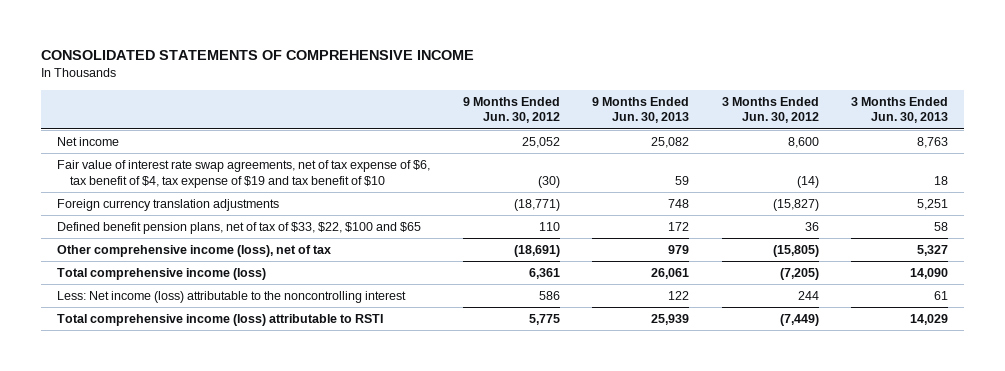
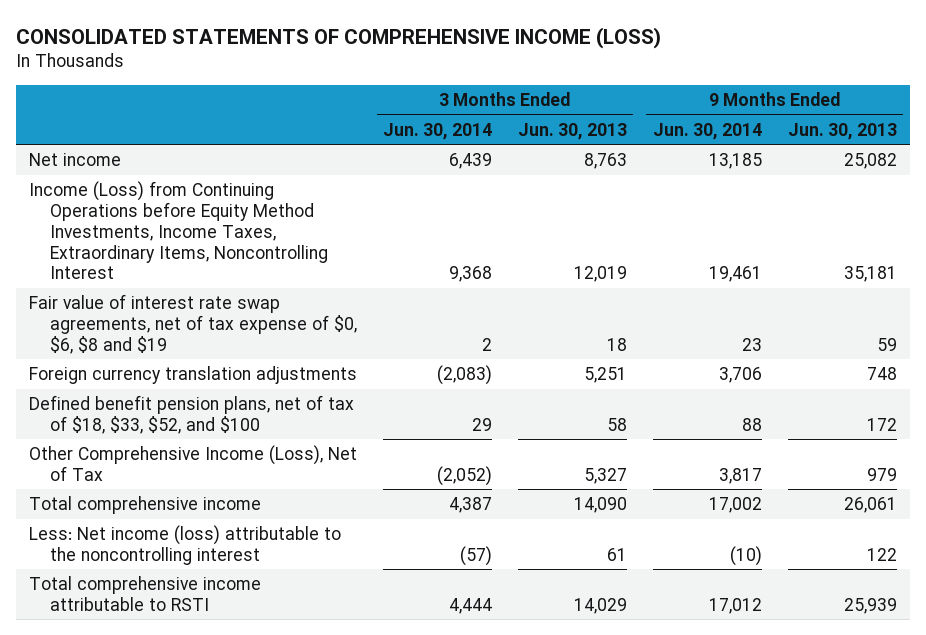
- CONSOLIDATED STATEMENTS OF COMPREHENSIVE INCOME
+ CONSOLIDATED STATEMENTS OF COMPREHENSIVE INCOME (LOSS)
- | 9 Months Ended Jun. 30, 2012 | 9 Months Ended Jun. 30, 2013 | 3 Months Ended Jun. 30, 2012 | 3 Months Ended Jun. 30, 2013
+ | 3 Months Ended Jun. 30, 2014 | 3 Months Ended Jun. 30, 2013 | 9 Months Ended Jun. 30, 2014 | 9 Months Ended Jun. 30, 2013
- Fair value of interest rate swap agreements, net of tax expense of $6, tax benefit of $4, tax expense of $19 and tax benefit of $10 | (30) | 59 | (14) | 18
+ Income (Loss) from Continuing Operations before Equity Method Investments, Income Taxes, Extraordinary Items, Noncontrolling Interest | 9,368 | 12,019 | 19,461 | 35,181
+ Fair value of interest rate swap agreements, net of tax expense of $0, $6, $8 and $19 | 2 | 18 | 23 | 59
- Defined benefit pension plans, net of tax of $33, $22, $100 and $65 | 110 | 172 | 36 | 58
- Other comprehensive income (loss), net of tax | (18,691) | 979 | (15,805) | 5,327
- Total comprehensive income (loss) | 6,361 | 26,061 | (7,205) | 14,090
+ Defined benefit pension plans, net of tax of $18, $33, $52, and $100 | 29 | 58 | 88 | 172
+ Other Comprehensive Income (Loss), Net of Tax | (2,052) | 5,327 | 3,817 | 979
+ Total comprehensive income | 4,387 | 14,090 | 17,002 | 26,061
- Total comprehensive income (loss) attributable to RSTI | 5,775 | 25,939 | (7,449) | 14,029
+ Total comprehensive income attributable to RSTI | 4,444 | 14,029 | 17,012 | 25,939

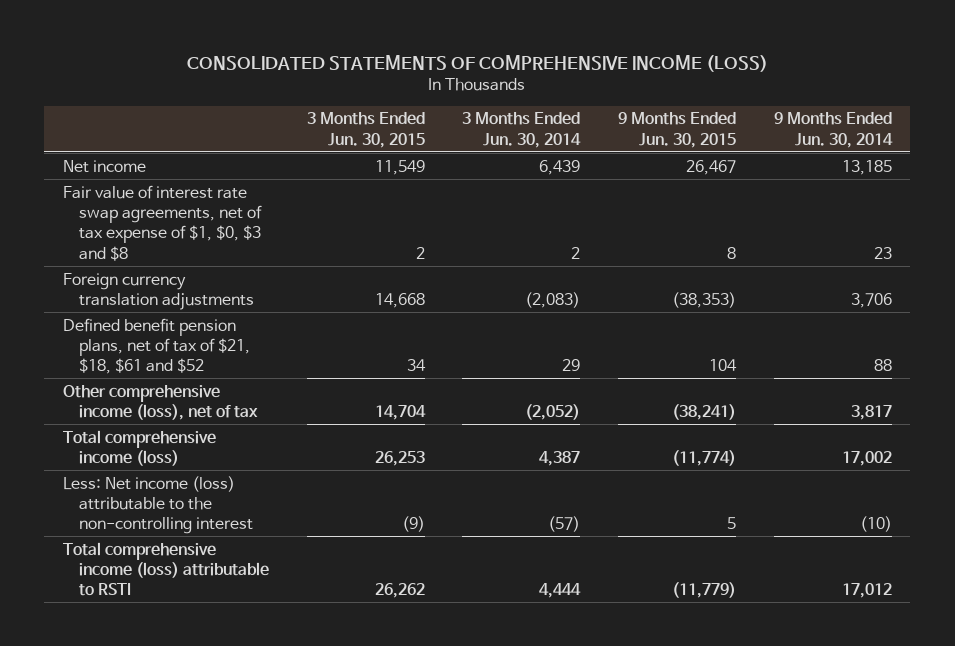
- | 3 Months Ended Jun. 30, 2014 | 3 Months Ended Jun. 30, 2013 | 9 Months Ended Jun. 30, 2014 | 9 Months Ended Jun. 30, 2013
+ | 3 Months Ended Jun. 30, 2015 | 3 Months Ended Jun. 30, 2014 | 9 Months Ended Jun. 30, 2015 | 9 Months Ended Jun. 30, 2014
- Income (Loss) from Continuing Operations before Equity Method Investments, Income Taxes, Extraordinary Items, Noncontrolling Interest | 9,368 | 12,019 | 19,461 | 35,181
- Fair value of interest rate swap agreements, net of tax expense of $0, $6, $8 and $19 | 2 | 18 | 23 | 59
+ Fair value of interest rate swap agreements, net of tax expense of $1, $0, $3 and $8 | 2 | 2 | 8 | 23
- Defined benefit pension plans, net of tax of $18, $33, $52, and $100 | 29 | 58 | 88 | 172
- Other Comprehensive Income (Loss), Net of Tax | (2,052) | 5,327 | 3,817 | 979
- Total comprehensive income | 4,387 | 14,090 | 17,002 | 26,061
- Less: Net income (loss) attributable to the noncontrolling interest | (57) | 61 | (10) | 122
- Total comprehensive income attributable to RSTI | 4,444 | 14,029 | 17,012 | 25,939
+ Defined benefit pension plans, net of tax of $21, $18, $61 and $52 | 34 | 29 | 104 | 88
+ Other comprehensive income (loss), net of tax | 14,704 | (2,052) | (38,241) | 3,817
+ Total comprehensive income (loss) | 26,253 | 4,387 | (11,774) | 17,002
+ Less: Net income (loss) attributable to the non-controlling interest | (9) | (57) | 5 | (10)
+ Total comprehensive income (loss) attributable to RSTI | 26,262 | 4,444 | (11,779) | 17,012

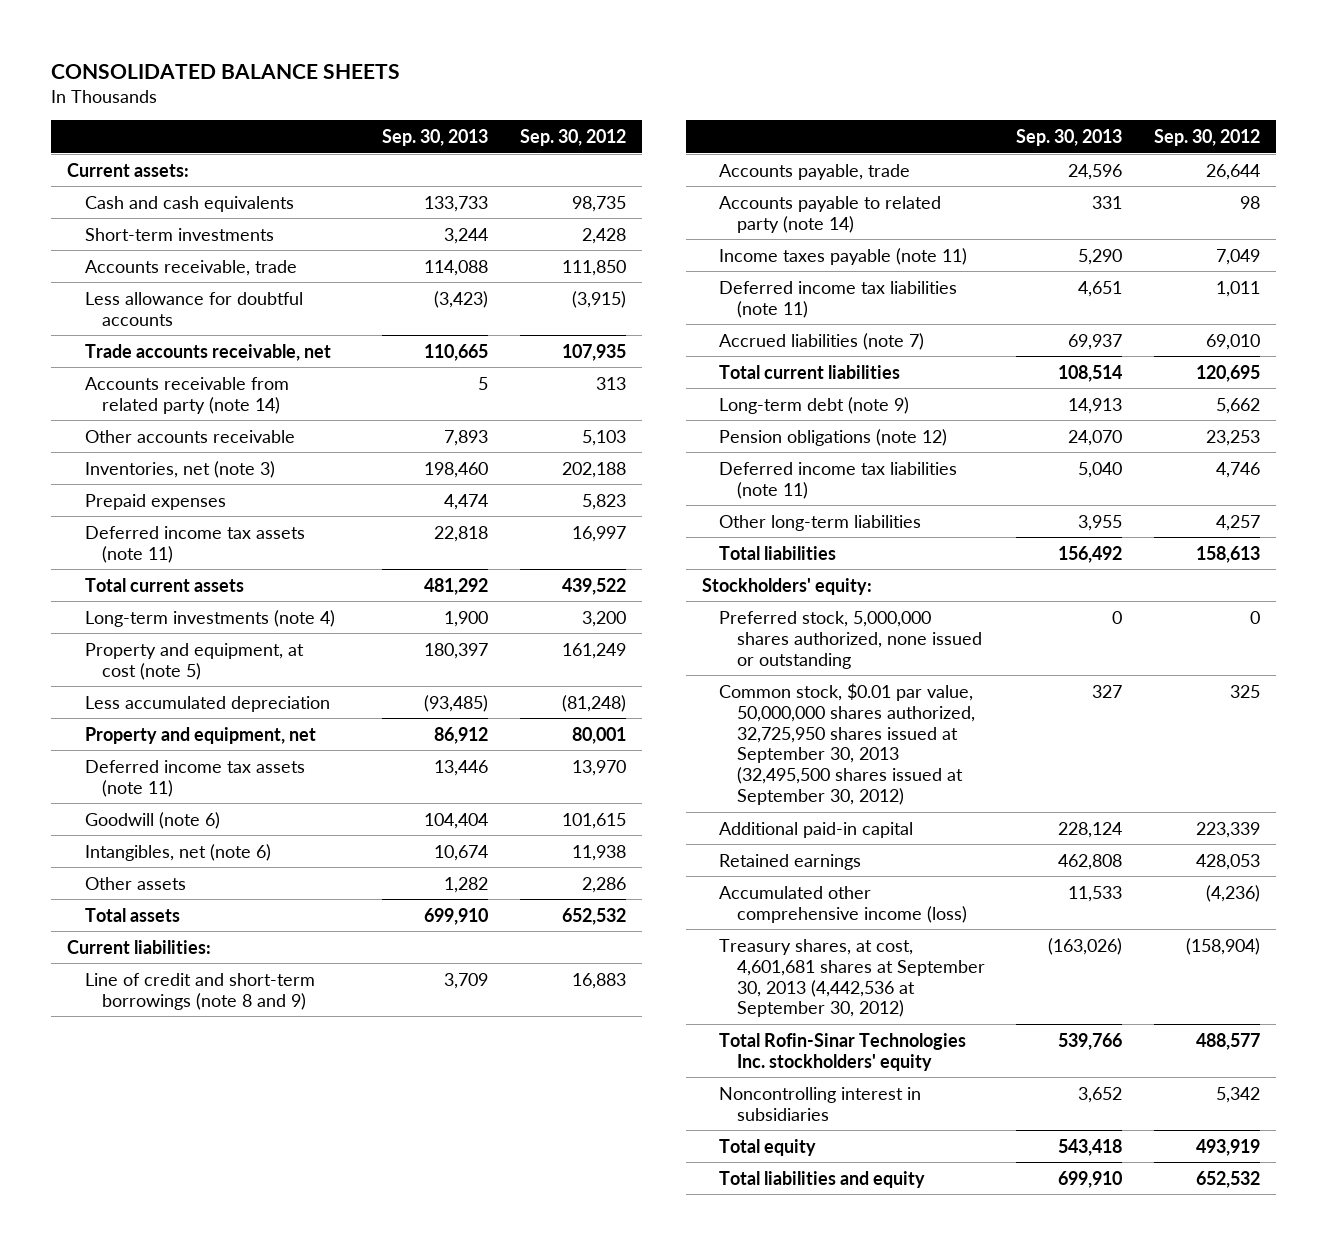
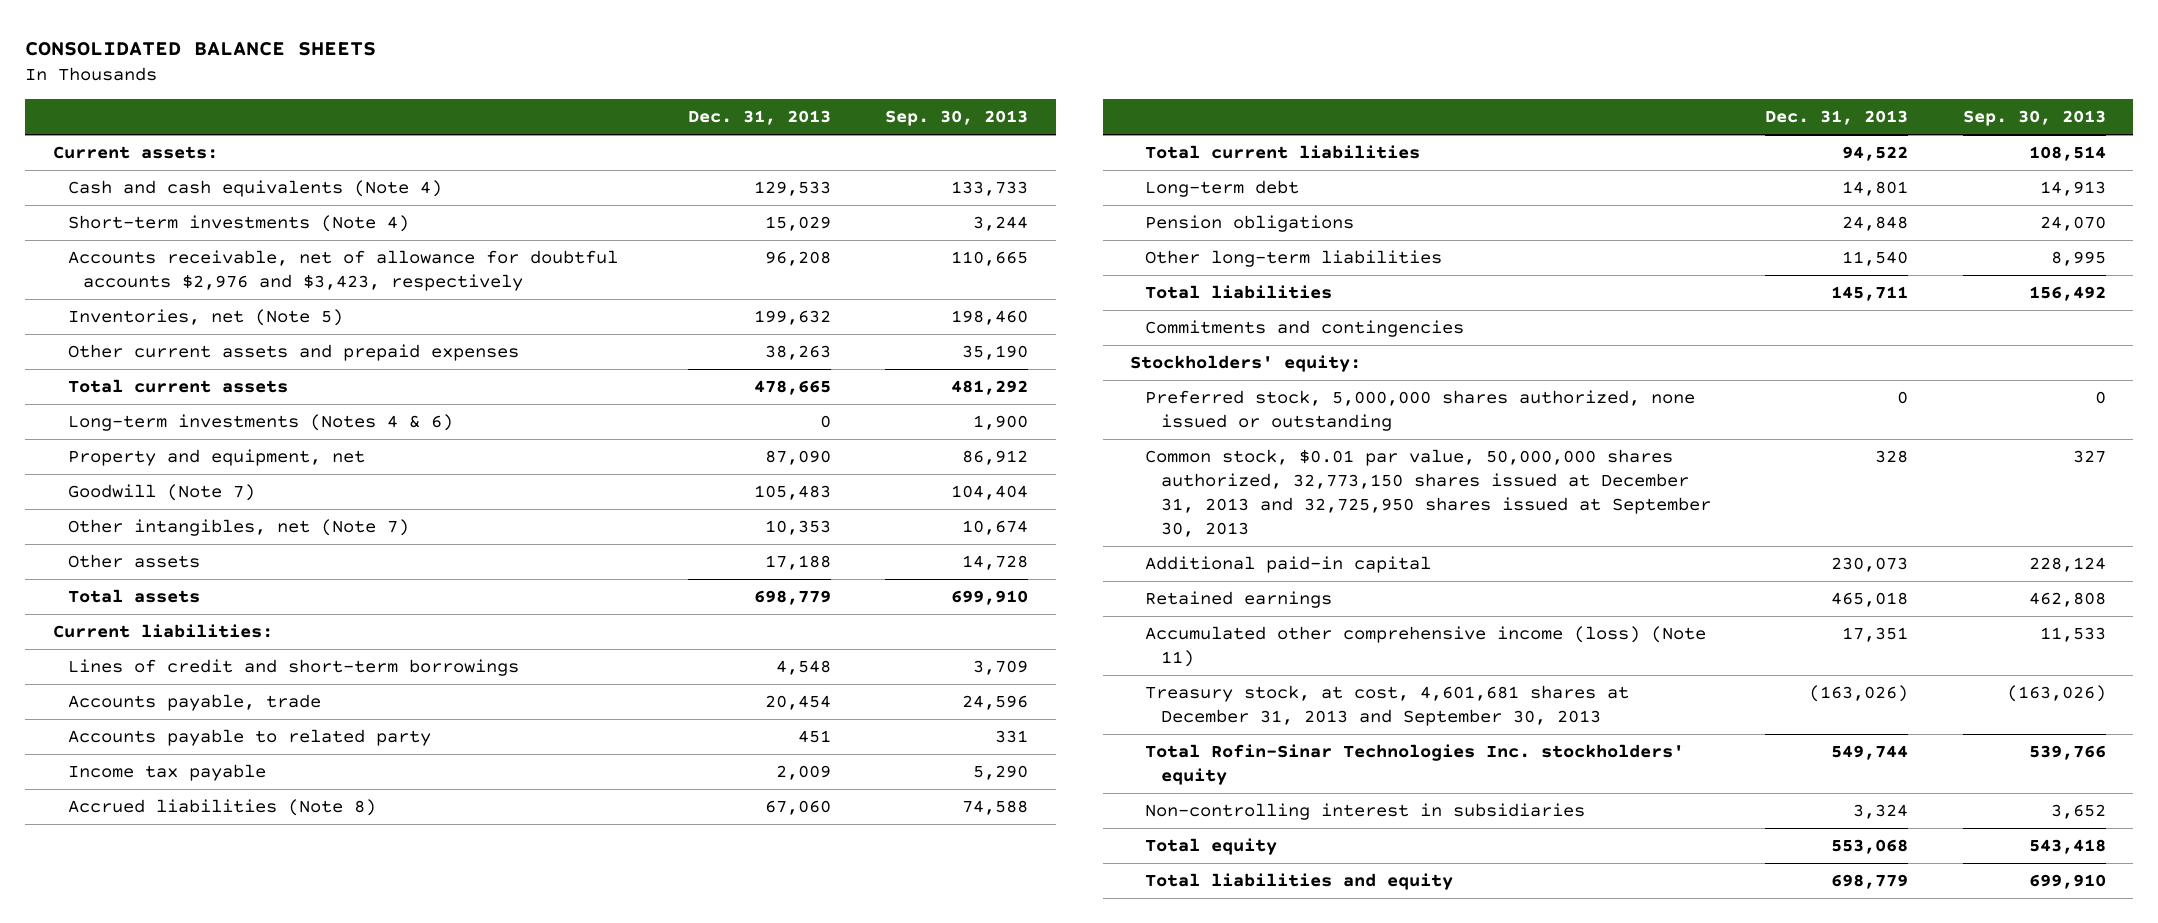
- | Sep. 30, 2013 | Sep. 30, 2012
+ | Dec. 31, 2013 | Sep. 30, 2013
- Cash and cash equivalents | 133,733 | 98,735
- Short-term investments | 3,244 | 2,428
- Accounts receivable, trade | 114,088 | 111,850
- Less allowance for doubtful accounts | (3,423) | (3,915)
- Trade accounts receivable, net | 110,665 | 107,935
- Accounts receivable from related party (note 14) | 5 | 313
- Other accounts receivable | 7,893 | 5,103
- Inventories, net (note 3) | 198,460 | 202,188
- Prepaid expenses | 4,474 | 5,823
- Deferred income tax assets (note 11) | 22,818 | 16,997
+ Cash and cash equivalents (Note 4) | 129,533 | 133,733
+ Short-term investments (Note 4) | 15,029 | 3,244
+ Accounts receivable, net of allowance for doubtful accounts $2,976 and $3,423, respectively | 96,208 | 110,665
+ Inventories, net (Note 5) | 199,632 | 198,460
+ Other current assets and prepaid expenses | 38,263 | 35,190
- Long-term investments (note 4) | 1,900 | 3,200
- Property and equipment, at cost (note 5) | 180,397 | 161,249
- Less accumulated depreciation | (93,485) | (81,248)
+ Long-term investments (Notes 4 & 6) | 0 | 1,900
- Deferred income tax assets (note 11) | 13,446 | 13,970
- Goodwill (note 6) | 104,404 | 101,615
- Intangibles, net (note 6) | 10,674 | 11,938
- Other assets | 1,282 | 2,286
+ Goodwill (Note 7) | 105,483 | 104,404
+ Other intangibles, net (Note 7) | 10,353 | 10,674
+ Other assets | 17,188 | 14,728
- Line of credit and short-term borrowings (note 8 and 9) | 3,709 | 16,883
+ Lines of credit and short-term borrowings | 4,548 | 3,709
- Accounts payable to related party (note 14) | 331 | 98
- Income taxes payable (note 11) | 5,290 | 7,049
- Deferred income tax liabilities (note 11) | 4,651 | 1,011
- Accrued liabilities (note 7) | 69,937 | 69,010
+ Accounts payable to related party | 451 | 331
+ Income tax payable | 2,009 | 5,290
+ Accrued liabilities (Note 8) | 67,060 | 74,588
- Long-term debt (note 9) | 14,913 | 5,662
- Pension obligations (note 12) | 24,070 | 23,253
- Deferred income tax liabilities (note 11) | 5,040 | 4,746
- Other long-term liabilities | 3,955 | 4,257
+ Long-term debt | 14,801 | 14,913
+ Pension obligations | 24,848 | 24,070
+ Other long-term liabilities | 11,540 | 8,995
+ Commitments and contingencies
- Common stock, $0.01 par value, 50,000,000 shares authorized, 32,725,950 shares issued at September 30, 2013 (32,495,500 shares issued at September 30, 2012) | 327 | 325
+ Common stock, $0.01 par value, 50,000,000 shares authorized, 32,773,150 shares issued at December 31, 2013 and 32,725,950 shares issued at September 30, 2013 | 328 | 327
- Accumulated other comprehensive income (loss) | 11,533 | (4,236)
- Treasury shares, at cost, 4,601,681 shares at September 30, 2013 (4,442,536 at September 30, 2012) | (163,026) | (158,904)
+ Accumulated other comprehensive income (loss) (Note 11) | 17,351 | 11,533
+ Treasury stock, at cost, 4,601,681 shares at December 31, 2013 and September 30, 2013 | (163,026) | (163,026)
- Noncontrolling interest in subsidiaries | 3,652 | 5,342
+ Non-controlling interest in subsidiaries | 3,324 | 3,652

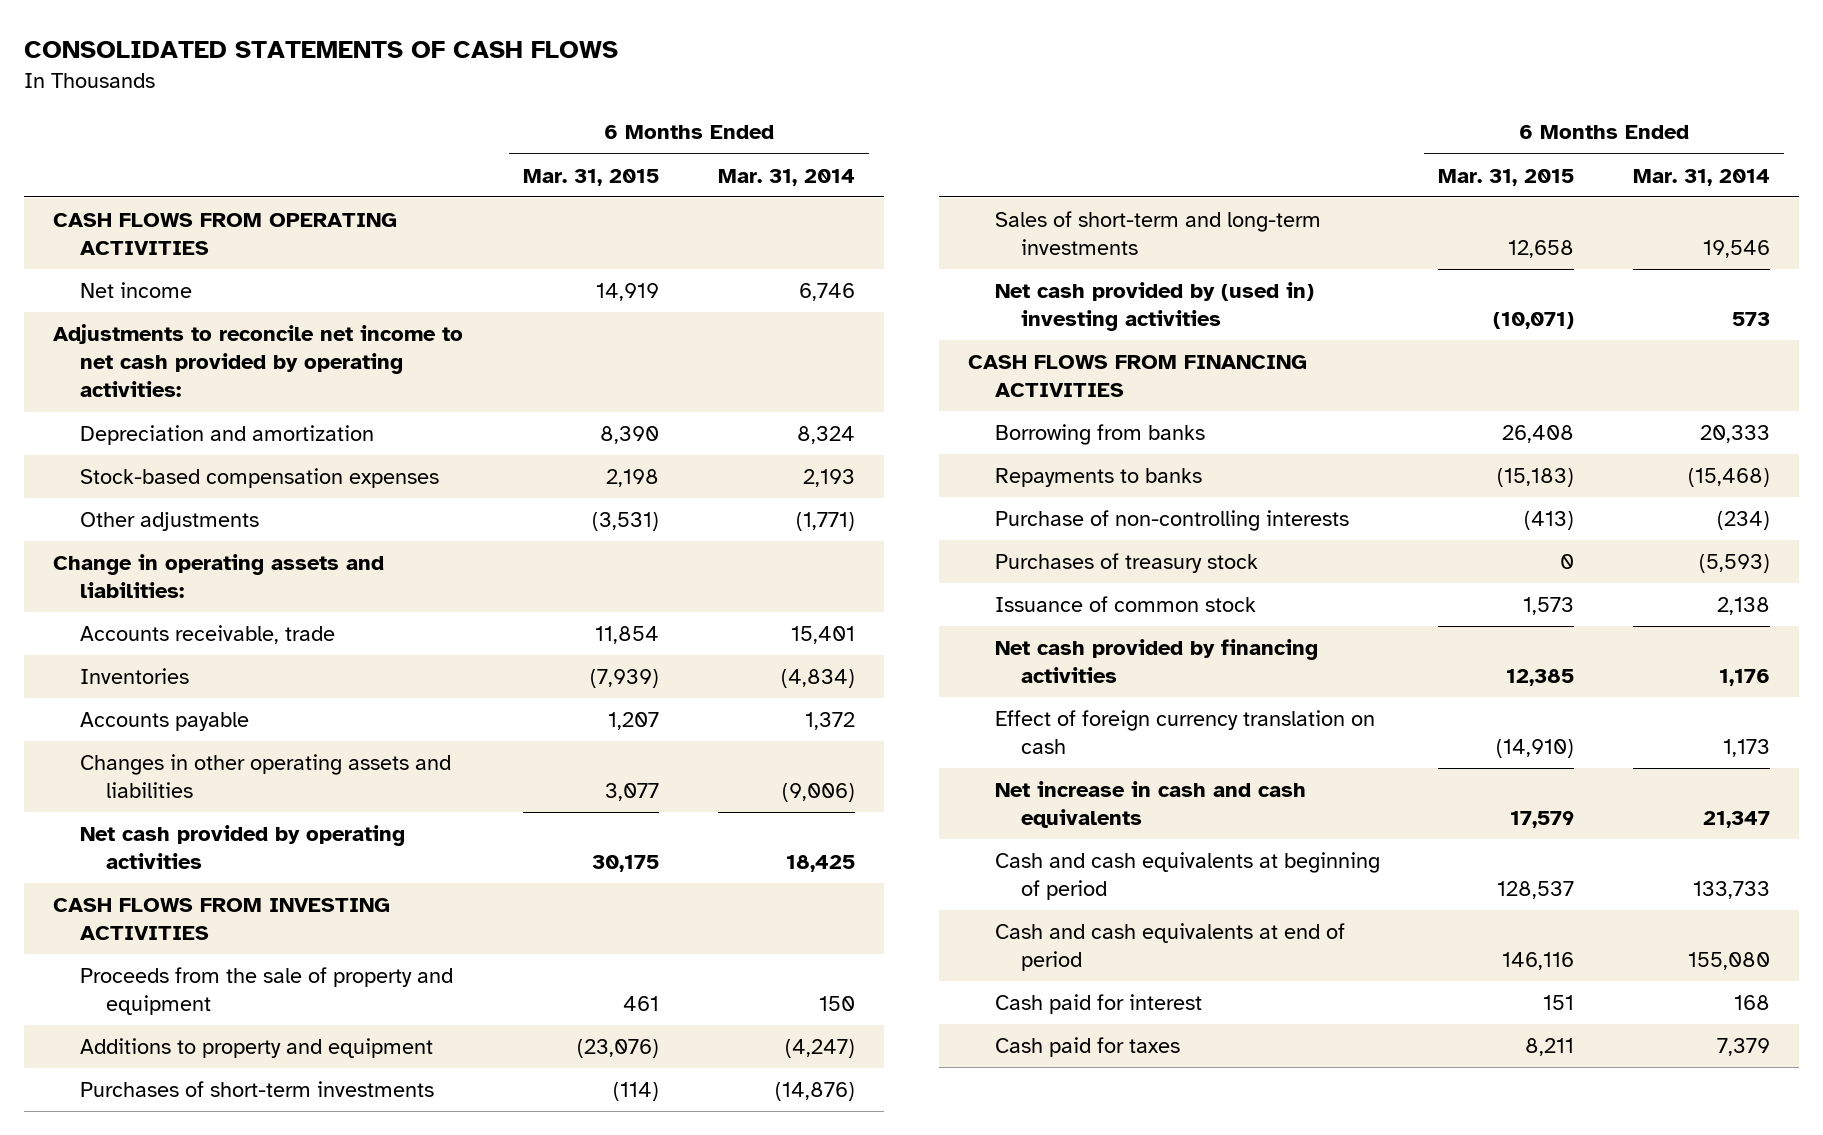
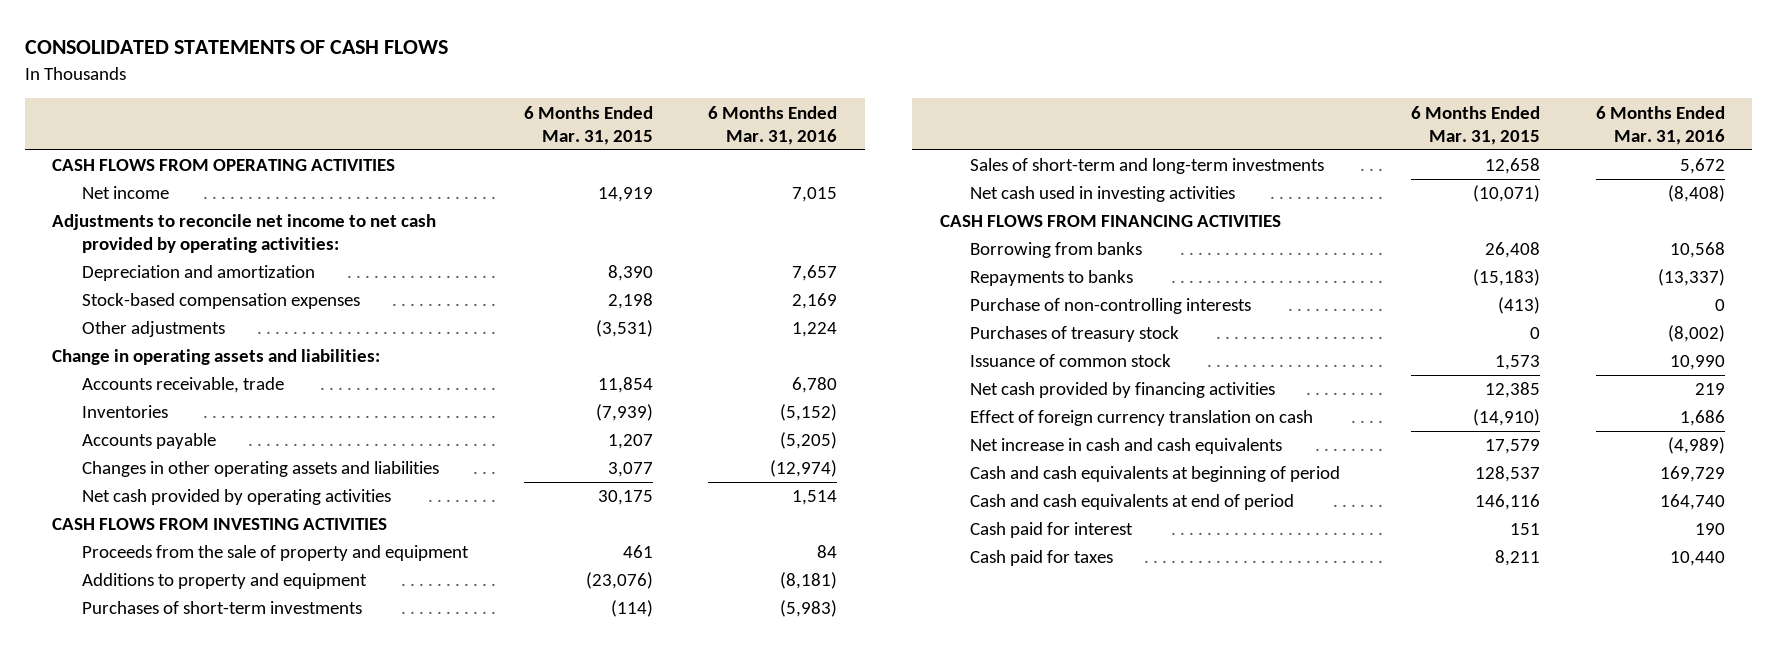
- | 6 Months Ended Mar. 31, 2015 | 6 Months Ended Mar. 31, 2014
+ | 6 Months Ended Mar. 31, 2015 | 6 Months Ended Mar. 31, 2016
- Net cash provided by (used in) investing activities | (10,071) | 573
+ Net cash used in investing activities | (10,071) | (8,408)

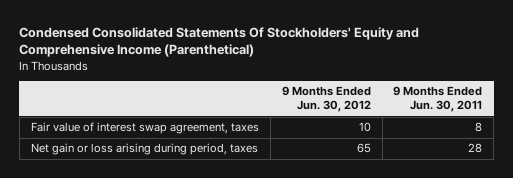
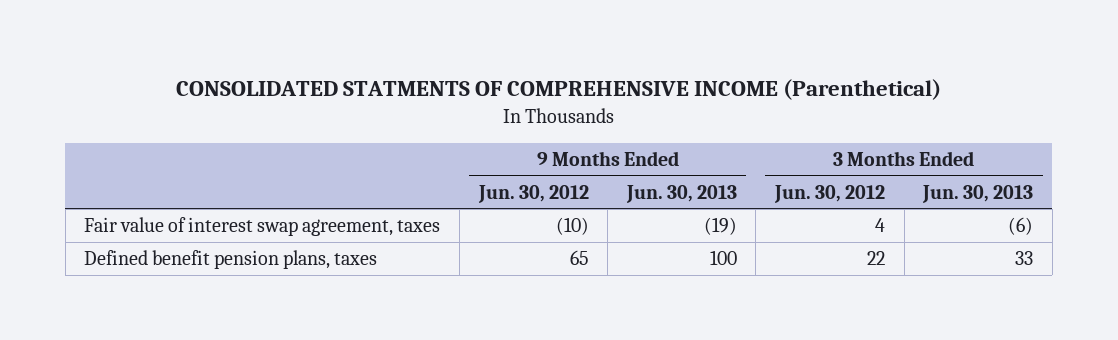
- Condensed Consolidated Statements Of Stockholders' Equity and Comprehensive Income (Parenthetical)
+ CONSOLIDATED STATMENTS OF COMPREHENSIVE INCOME (Parenthetical)
- | 9 Months Ended Jun. 30, 2012 | 9 Months Ended Jun. 30, 2011
+ | 9 Months Ended Jun. 30, 2012 | 9 Months Ended Jun. 30, 2013 | 3 Months Ended Jun. 30, 2012 | 3 Months Ended Jun. 30, 2013
- Fair value of interest swap agreement, taxes | 10 | 8
- Net gain or loss arising during period, taxes | 65 | 28
+ Fair value of interest swap agreement, taxes | (10) | (19) | 4 | (6)
+ Defined benefit pension plans, taxes | 65 | 100 | 22 | 33

